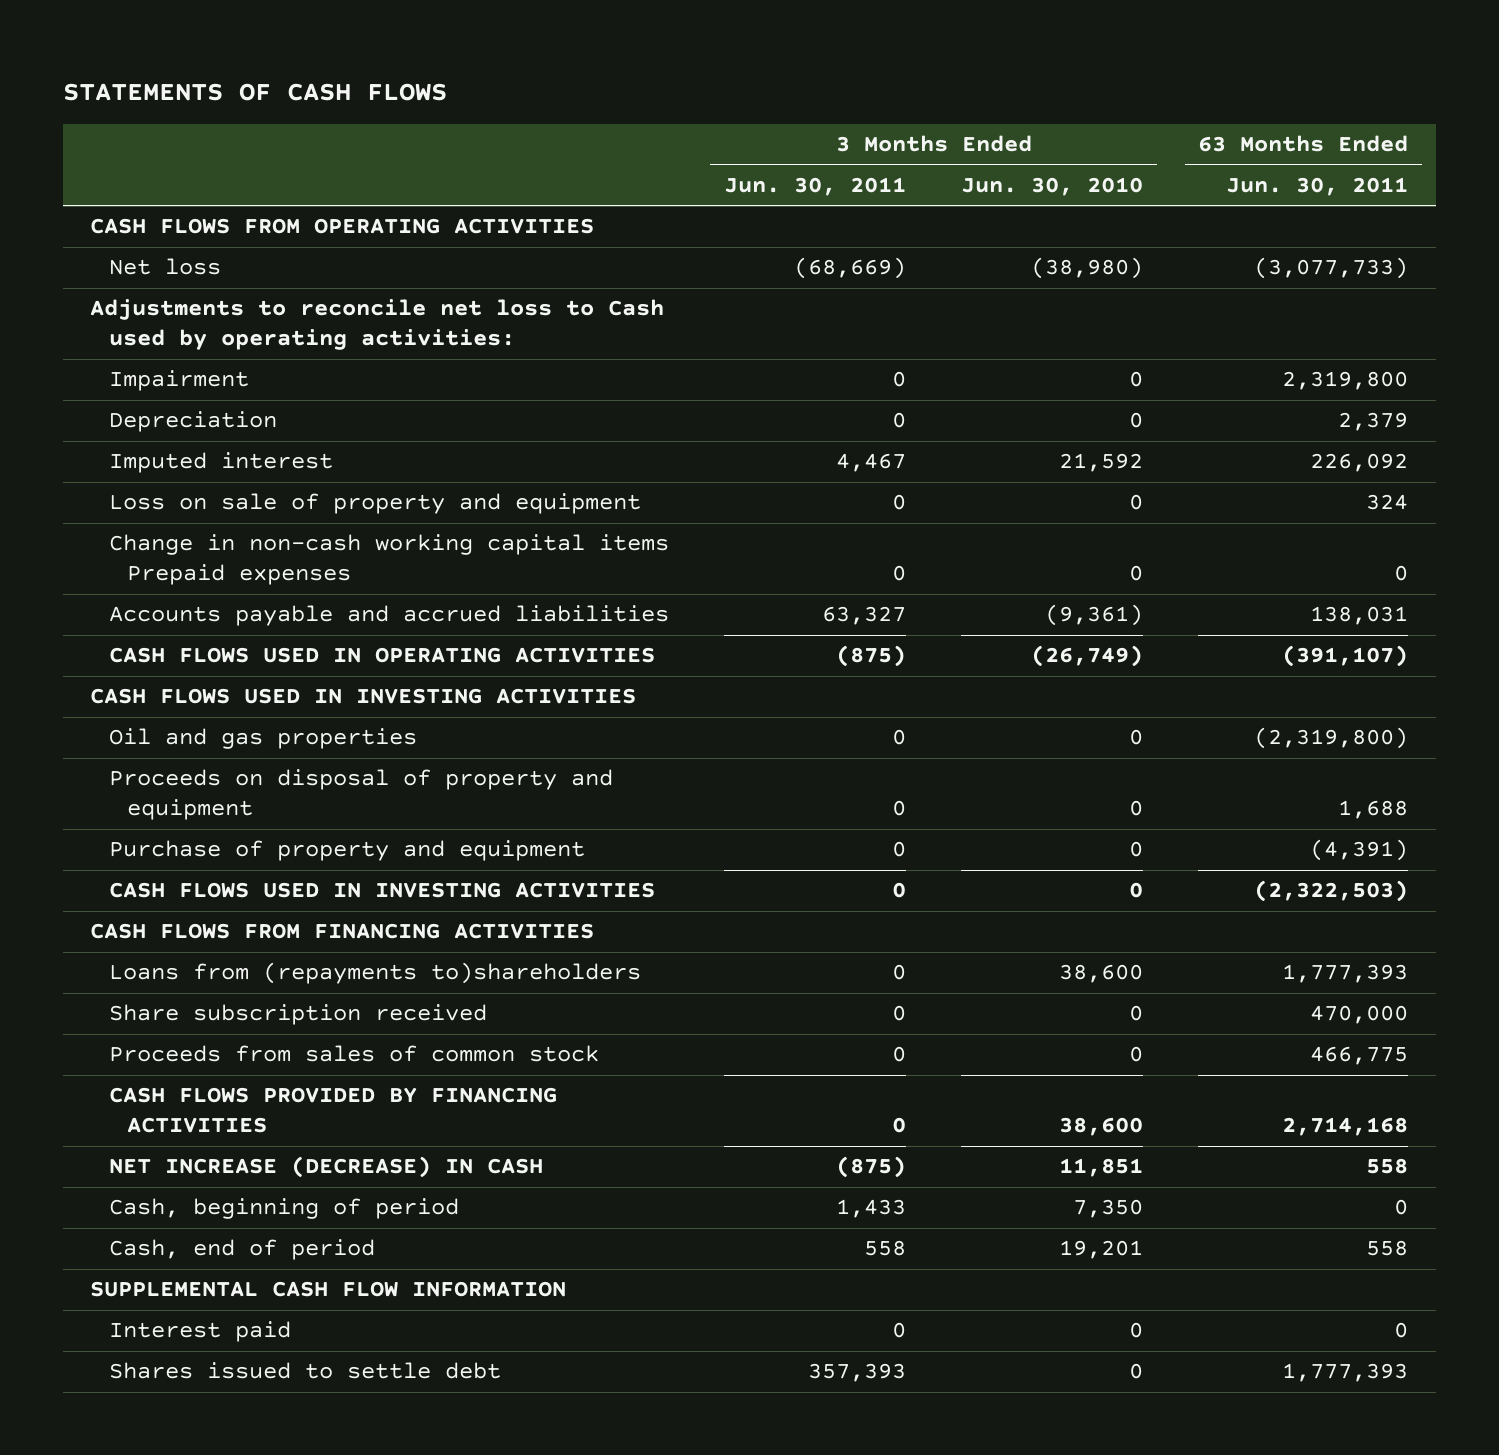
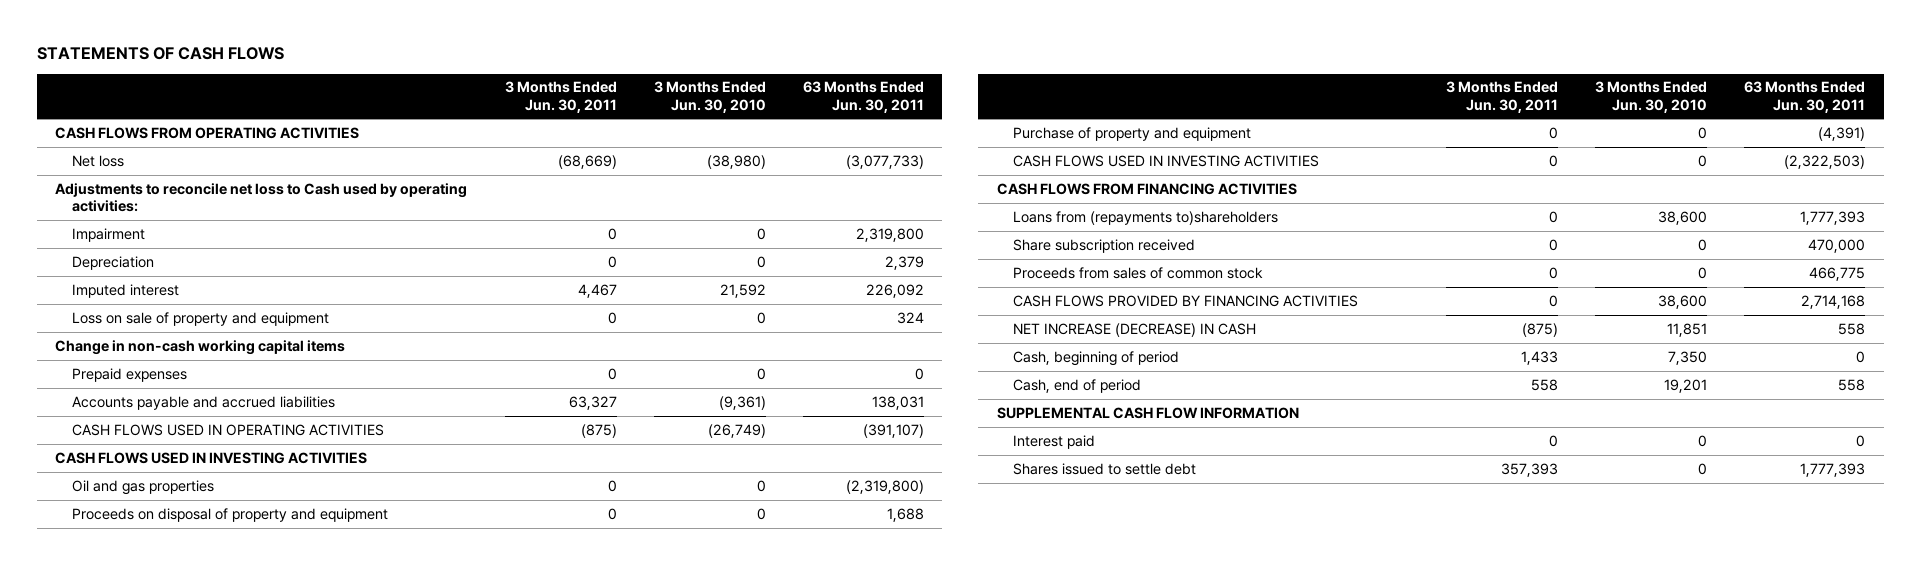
- Change in non-cash working capital items Prepaid expenses | 0 | 0 | 0
+ Change in non-cash working capital items
+ Prepaid expenses | 0 | 0 | 0

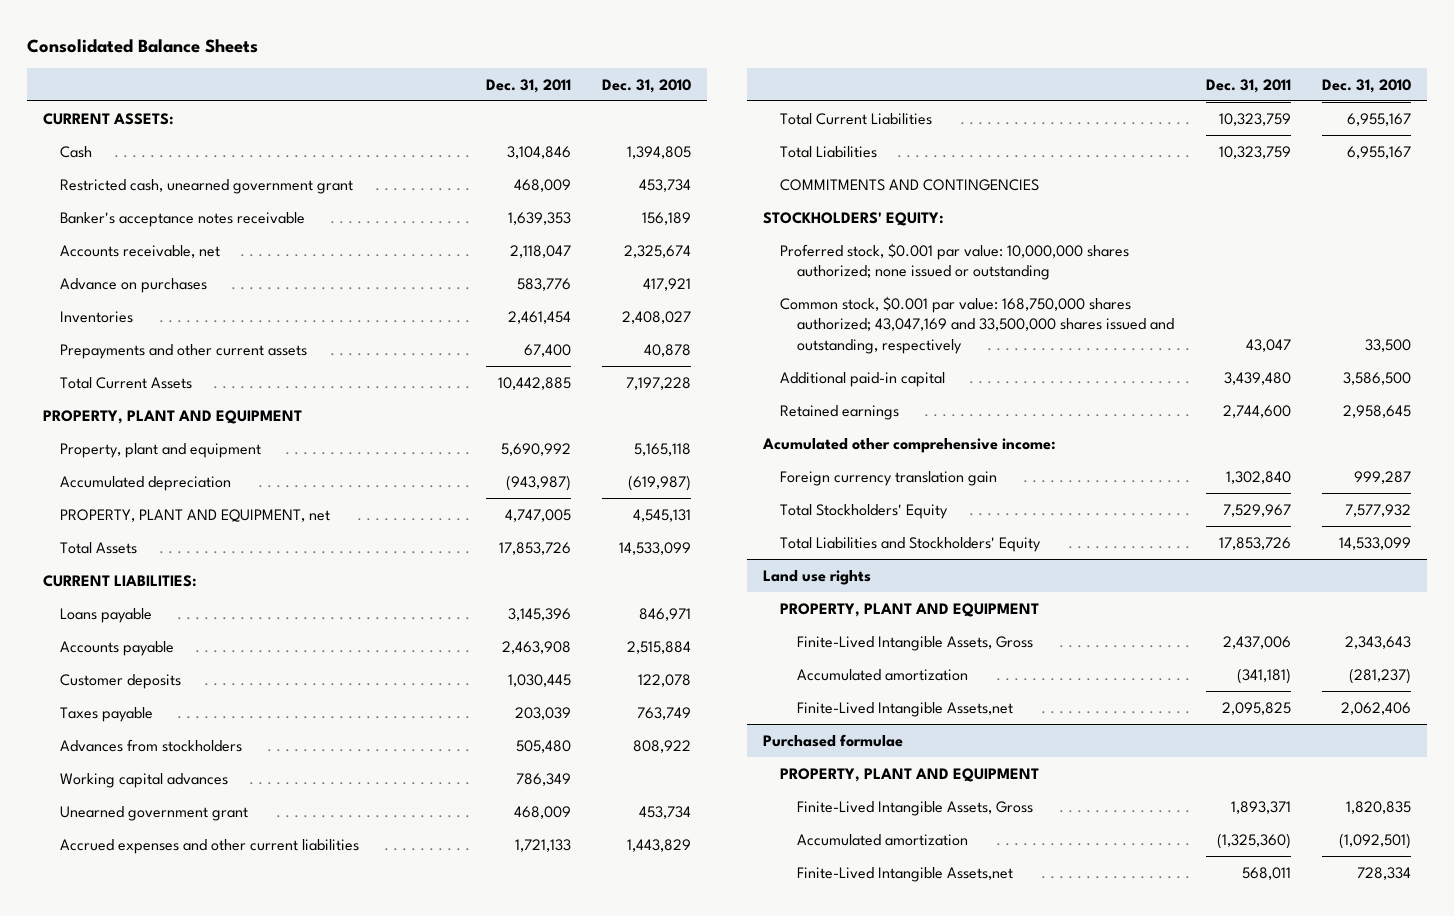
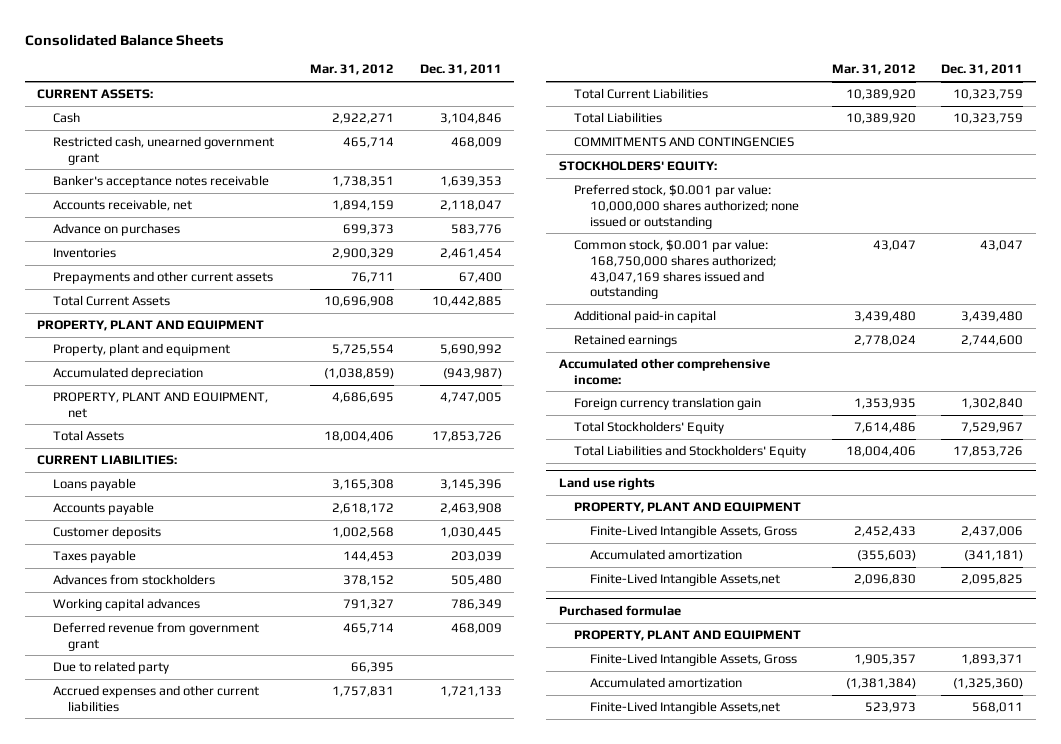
- | Dec. 31, 2011 | Dec. 31, 2010
+ | Mar. 31, 2012 | Dec. 31, 2011
- Unearned government grant | 468,009 | 453,734
+ Deferred revenue from government grant | 465,714 | 468,009
+ Due to related party | 66,395 |
- Proferred stock, $0.001 par value: 10,000,000 shares authorized; none issued or outstanding
- Common stock, $0.001 par value: 168,750,000 shares authorized; 43,047,169 and 33,500,000 shares issued and outstanding, respectively | 43,047 | 33,500
+ Preferred stock, $0.001 par value: 10,000,000 shares authorized; none issued or outstanding
+ Common stock, $0.001 par value: 168,750,000 shares authorized; 43,047,169 shares issued and outstanding | 43,047 | 43,047
- Acumulated other comprehensive income:
+ Accumulated other comprehensive income:

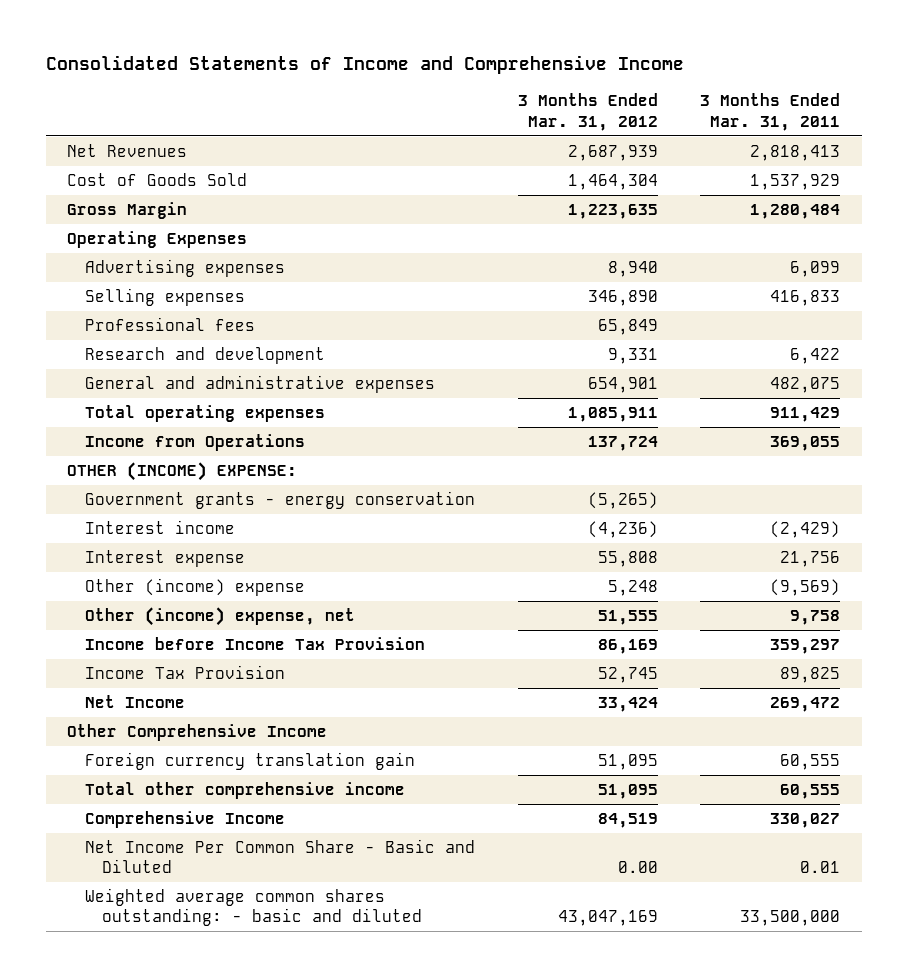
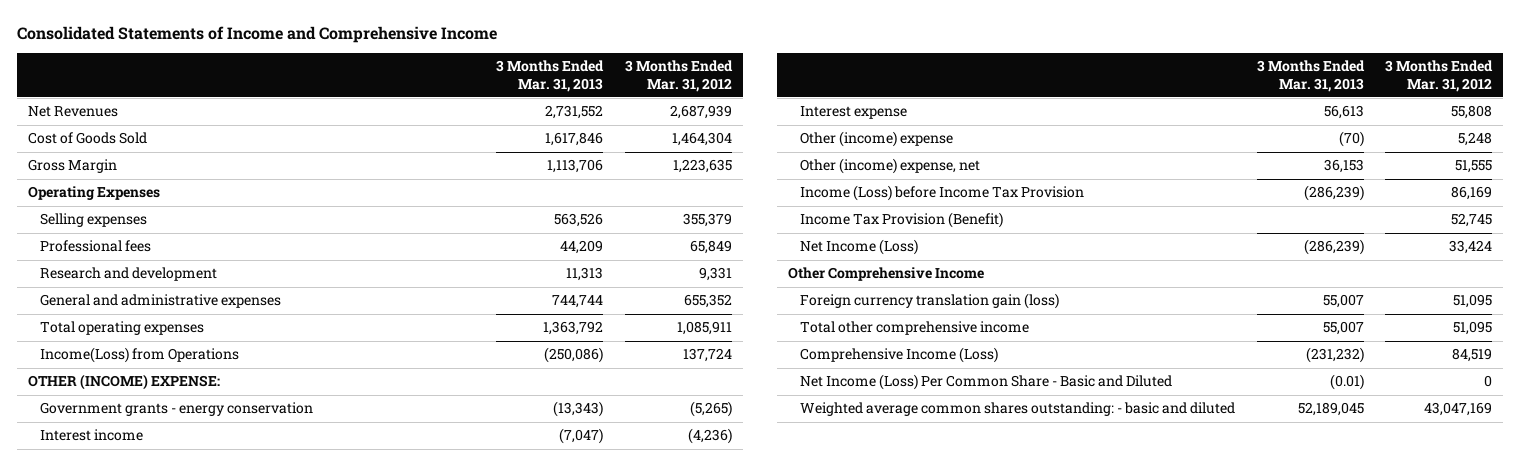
- | 3 Months Ended Mar. 31, 2012 | 3 Months Ended Mar. 31, 2011
+ | 3 Months Ended Mar. 31, 2013 | 3 Months Ended Mar. 31, 2012
- Advertising expenses | 8,940 | 6,099
- Selling expenses | 346,890 | 416,833
+ Selling expenses | 563,526 | 355,379
- General and administrative expenses | 654,901 | 482,075
+ General and administrative expenses | 744,744 | 655,352
- Income from Operations | 137,724 | 369,055
+ Income(Loss) from Operations | (250,086) | 137,724
- Income before Income Tax Provision | 86,169 | 359,297
- Income Tax Provision | 52,745 | 89,825
- Net Income | 33,424 | 269,472
+ Income (Loss) before Income Tax Provision | (286,239) | 86,169
+ Income Tax Provision (Benefit) | | 52,745
+ Net Income (Loss) | (286,239) | 33,424
- Foreign currency translation gain | 51,095 | 60,555
+ Foreign currency translation gain (loss) | 55,007 | 51,095
- Comprehensive Income | 84,519 | 330,027
- Net Income Per Common Share - Basic and Diluted | 0.00 | 0.01
+ Comprehensive Income (Loss) | (231,232) | 84,519
+ Net Income (Loss) Per Common Share - Basic and Diluted | (0.01) | 0

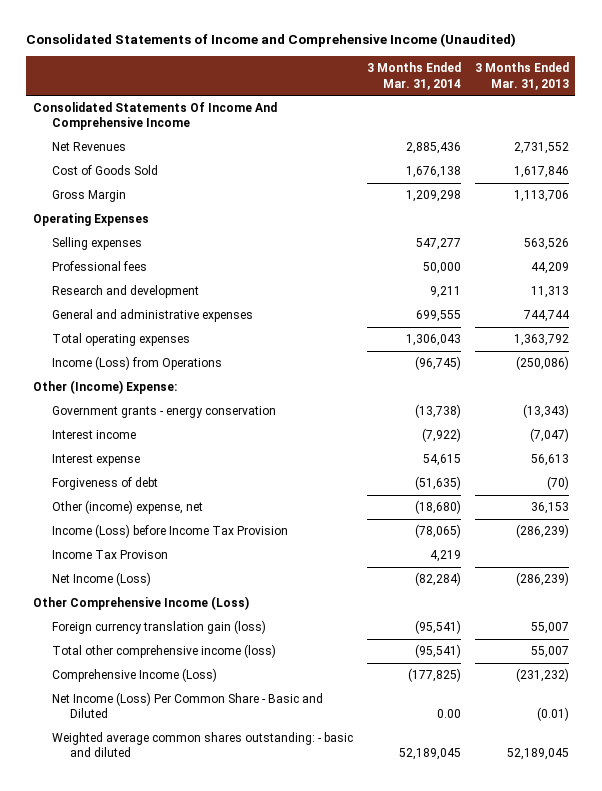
- Consolidated Statements of Income and Comprehensive Income
+ Consolidated Statements of Income and Comprehensive Income (Unaudited)
- | 3 Months Ended Mar. 31, 2013 | 3 Months Ended Mar. 31, 2012
+ | 3 Months Ended Mar. 31, 2014 | 3 Months Ended Mar. 31, 2013
+ Consolidated Statements Of Income And Comprehensive Income
- Income(Loss) from Operations | (250,086) | 137,724
- OTHER (INCOME) EXPENSE:
+ Income (Loss) from Operations | (96,745) | (250,086)
+ Other (Income) Expense:
- Other (income) expense | (70) | 5,248
+ Forgiveness of debt | (51,635) | (70)
- Income Tax Provision (Benefit) | | 52,745
+ Income Tax Provison | 4,219 |
- Other Comprehensive Income
+ Other Comprehensive Income (Loss)
- Total other comprehensive income | 55,007 | 51,095
+ Total other comprehensive income (loss) | (95,541) | 55,007

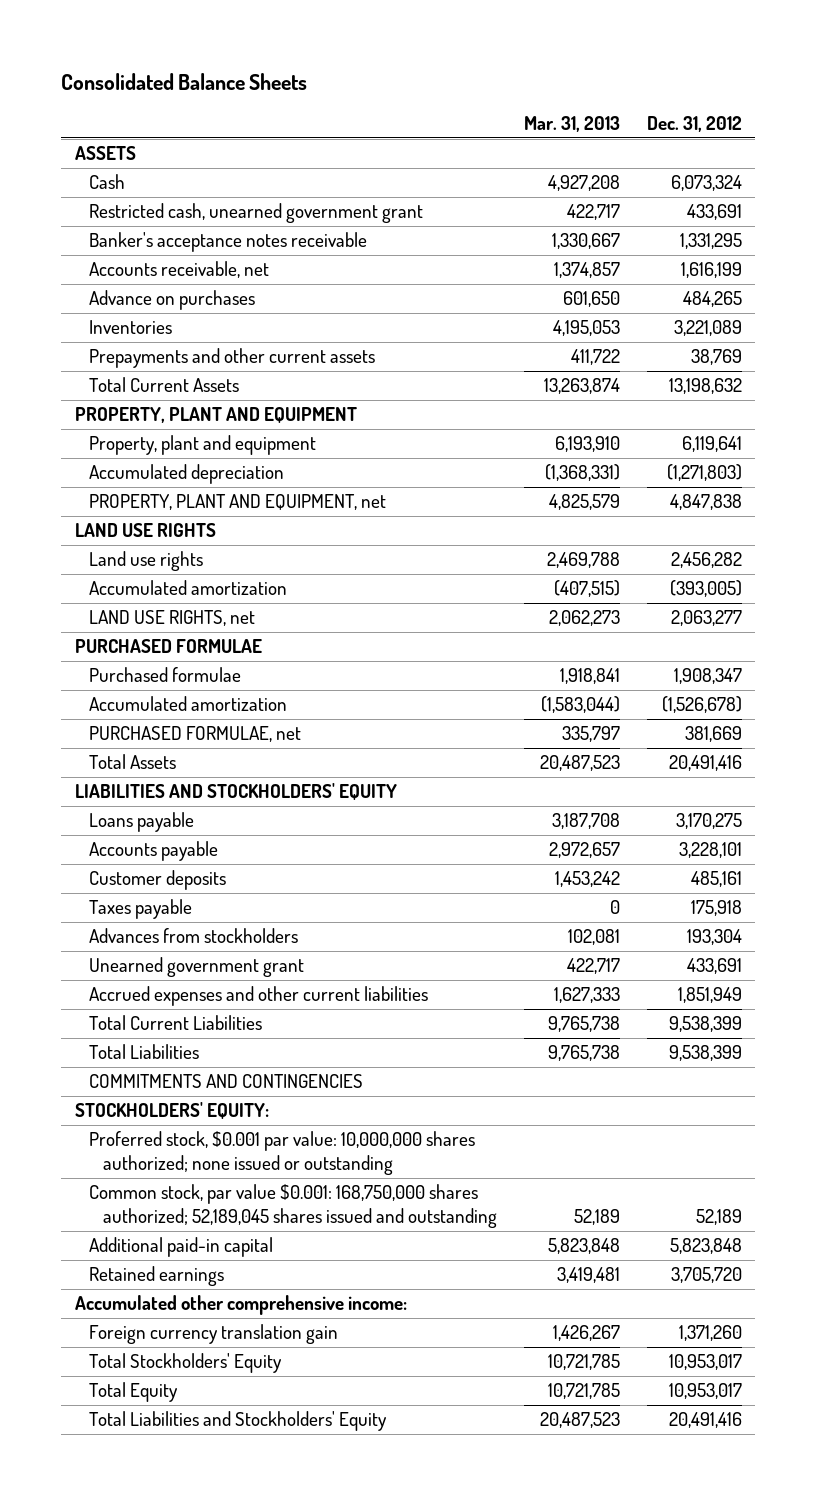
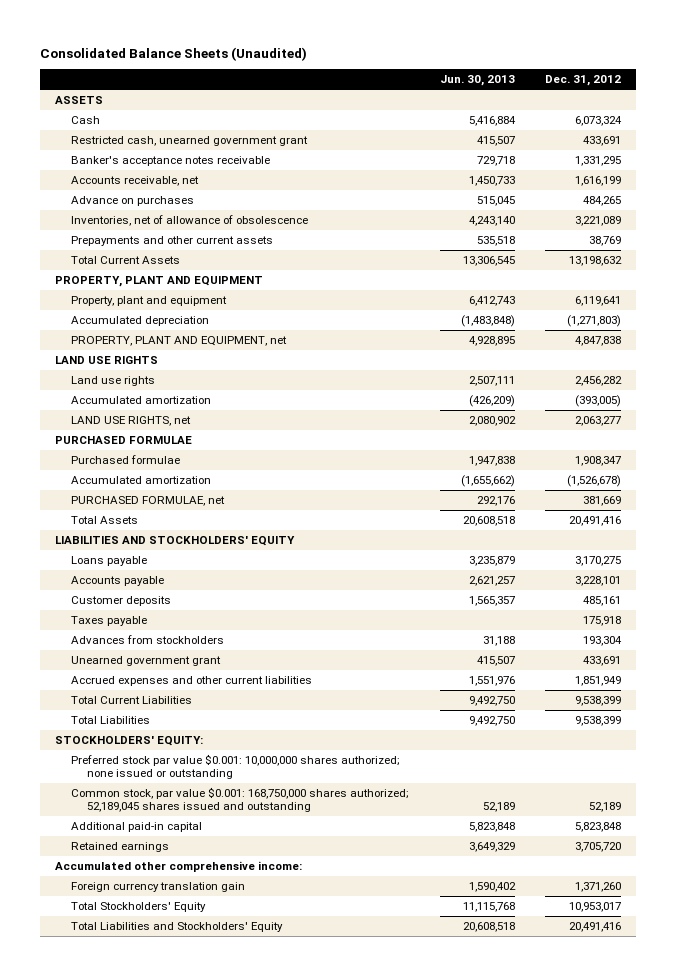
- Consolidated Balance Sheets
+ Consolidated Balance Sheets (Unaudited)
- | Mar. 31, 2013 | Dec. 31, 2012
+ | Jun. 30, 2013 | Dec. 31, 2012
- Inventories | 4,195,053 | 3,221,089
+ Inventories, net of allowance of obsolescence | 4,243,140 | 3,221,089
- COMMITMENTS AND CONTINGENCIES
- Proferred stock, $0.001 par value: 10,000,000 shares authorized; none issued or outstanding
+ Preferred stock par value $0.001: 10,000,000 shares authorized; none issued or outstanding
- Total Equity | 10,721,785 | 10,953,017

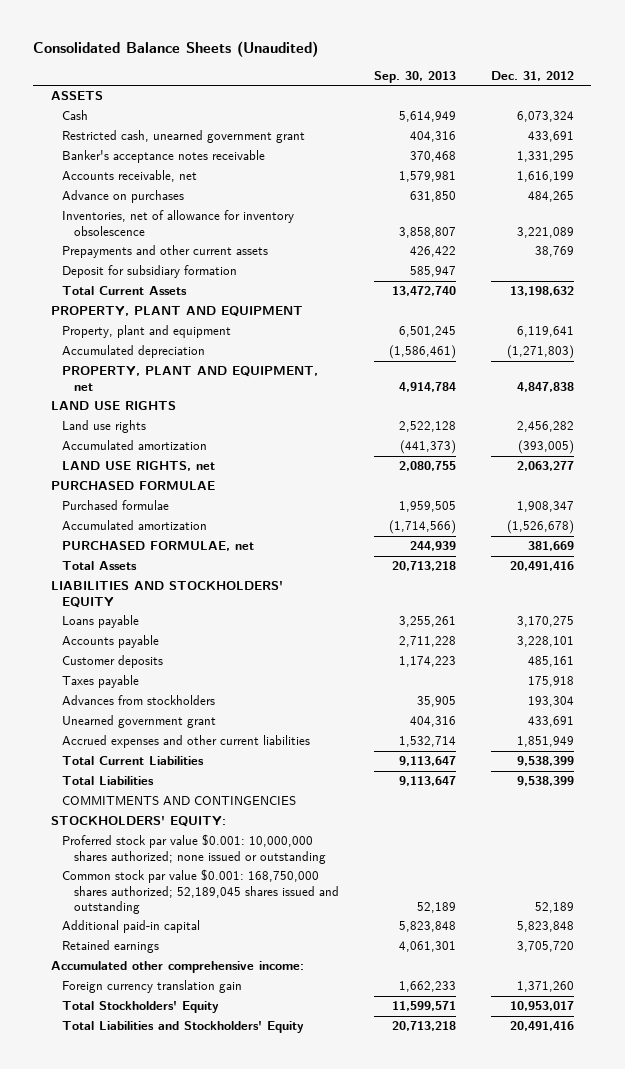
- | Jun. 30, 2013 | Dec. 31, 2012
+ | Sep. 30, 2013 | Dec. 31, 2012
- Inventories, net of allowance of obsolescence | 4,243,140 | 3,221,089
+ Inventories, net of allowance for inventory obsolescence | 3,858,807 | 3,221,089
+ Deposit for subsidiary formation | 585,947 |
+ COMMITMENTS AND CONTINGENCIES
- Preferred stock par value $0.001: 10,000,000 shares authorized; none issued or outstanding
- Common stock, par value $0.001: 168,750,000 shares authorized; 52,189,045 shares issued and outstanding | 52,189 | 52,189
+ Proferred stock par value $0.001: 10,000,000 shares authorized; none issued or outstanding
+ Common stock par value $0.001: 168,750,000 shares authorized; 52,189,045 shares issued and outstanding | 52,189 | 52,189

